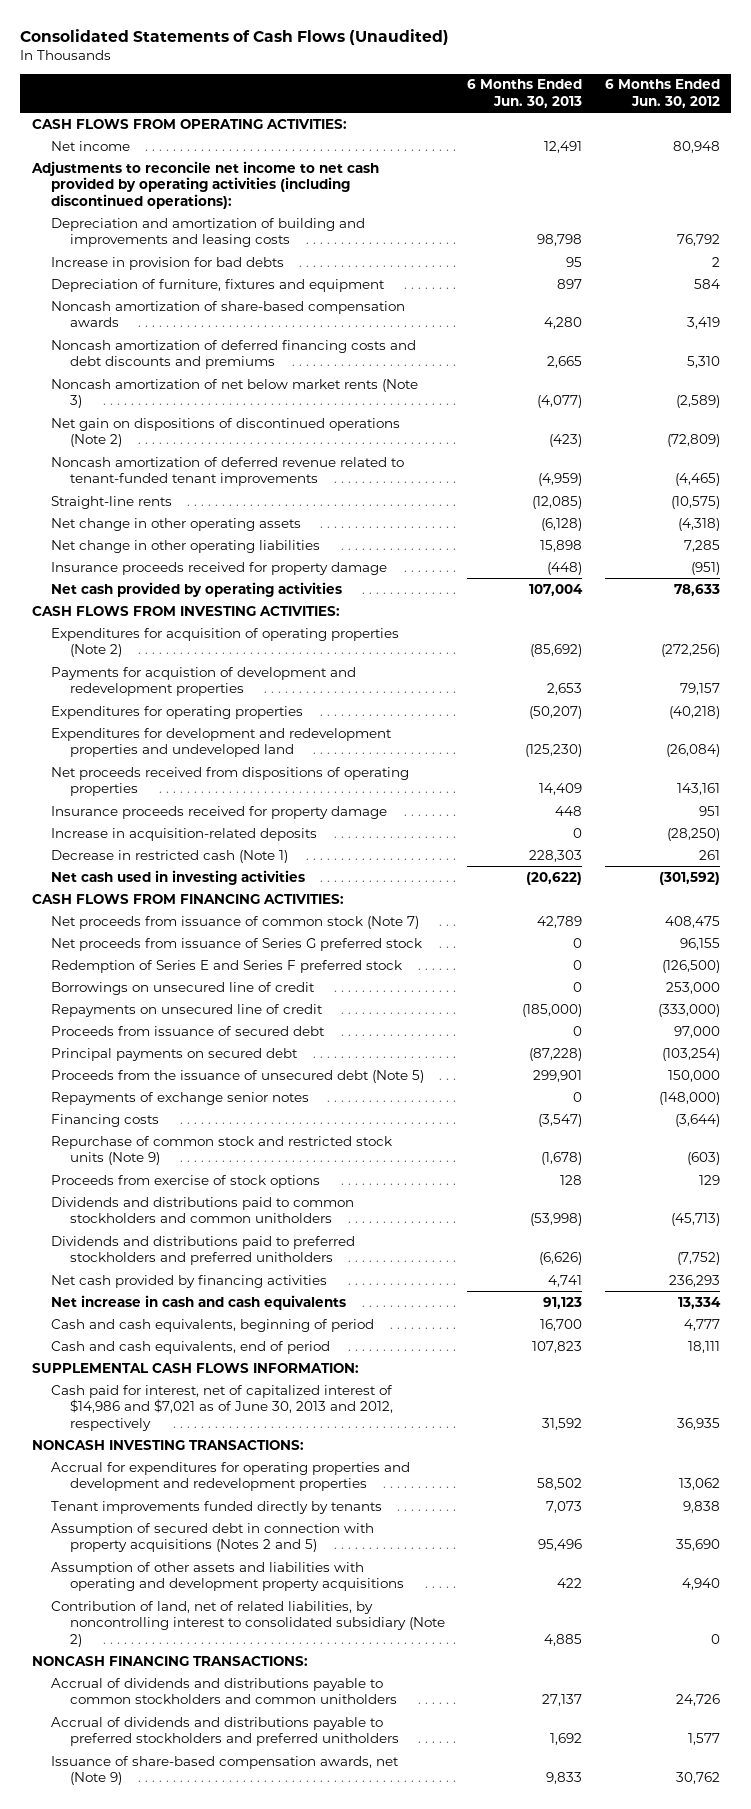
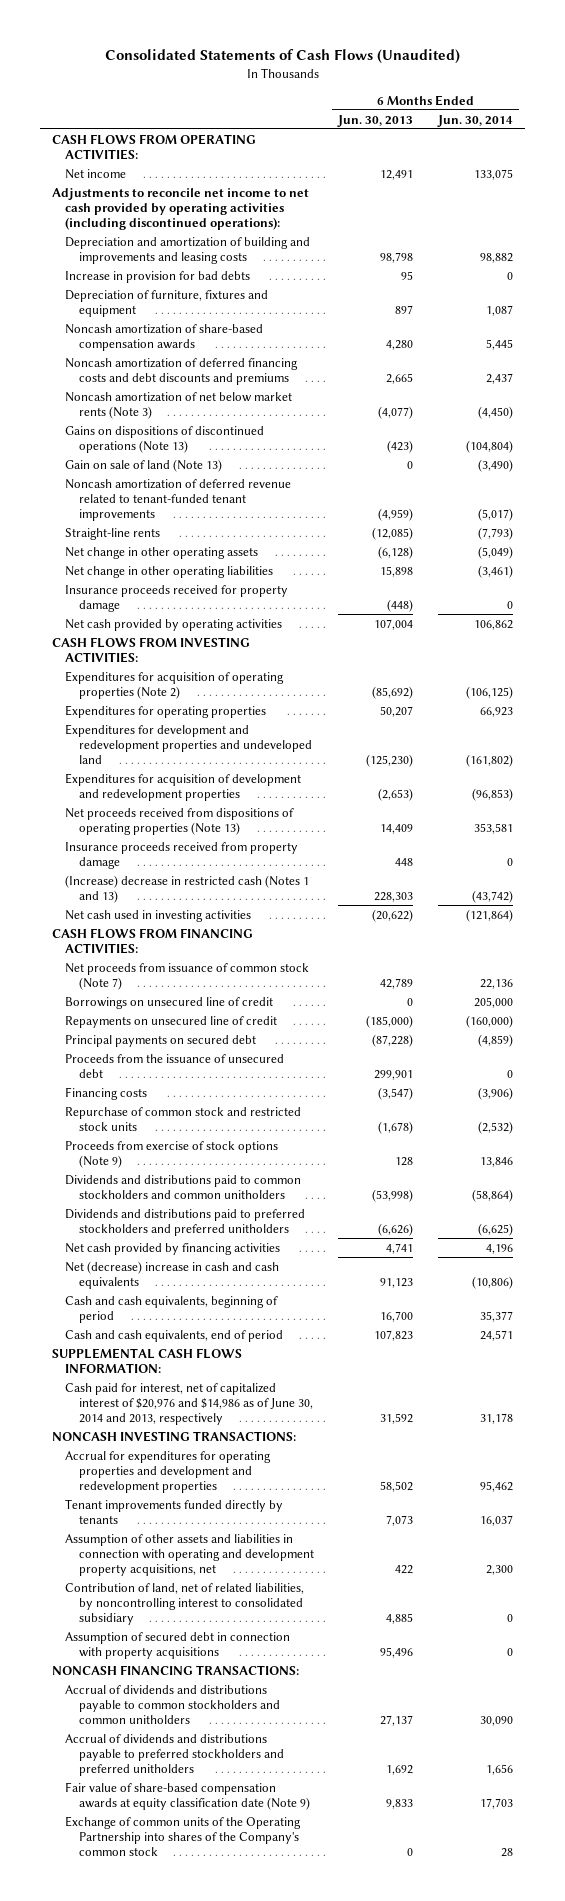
- | 6 Months Ended Jun. 30, 2013 | 6 Months Ended Jun. 30, 2012
+ | 6 Months Ended Jun. 30, 2013 | 6 Months Ended Jun. 30, 2014
- Net gain on dispositions of discontinued operations (Note 2) | (423) | (72,809)
+ Gains on dispositions of discontinued operations (Note 13) | (423) | (104,804)
+ Gain on sale of land (Note 13) | 0 | (3,490)
- Payments for acquistion of development and redevelopment properties | 2,653 | 79,157
- Expenditures for operating properties | (50,207) | (40,218)
+ Expenditures for operating properties | 50,207 | 66,923
- Net proceeds received from dispositions of operating properties | 14,409 | 143,161
- Insurance proceeds received for property damage | 448 | 951
- Increase in acquisition-related deposits | 0 | (28,250)
- Decrease in restricted cash (Note 1) | 228,303 | 261
+ Expenditures for acquisition of development and redevelopment properties | (2,653) | (96,853)
+ Net proceeds received from dispositions of operating properties (Note 13) | 14,409 | 353,581
+ Insurance proceeds received from property damage | 448 | 0
+ (Increase) decrease in restricted cash (Notes 1 and 13) | 228,303 | (43,742)
- Net proceeds from issuance of Series G preferred stock | 0 | 96,155
- Redemption of Series E and Series F preferred stock | 0 | (126,500)
- Proceeds from issuance of secured debt | 0 | 97,000
- Proceeds from the issuance of unsecured debt (Note 5) | 299,901 | 150,000
- Repayments of exchange senior notes | 0 | (148,000)
+ Proceeds from the issuance of unsecured debt | 299,901 | 0
- Repurchase of common stock and restricted stock units (Note 9) | (1,678) | (603)
- Proceeds from exercise of stock options | 128 | 129
+ Repurchase of common stock and restricted stock units | (1,678) | (2,532)
+ Proceeds from exercise of stock options (Note 9) | 128 | 13,846
- Net increase in cash and cash equivalents | 91,123 | 13,334
+ Net (decrease) increase in cash and cash equivalents | 91,123 | (10,806)
- Cash paid for interest, net of capitalized interest of $14,986 and $7,021 as of June 30, 2013 and 2012, respectively | 31,592 | 36,935
+ Cash paid for interest, net of capitalized interest of $20,976 and $14,986 as of June 30, 2014 and 2013, respectively | 31,592 | 31,178
- Assumption of secured debt in connection with property acquisitions (Notes 2 and 5) | 95,496 | 35,690
- Assumption of other assets and liabilities with operating and development property acquisitions | 422 | 4,940
- Contribution of land, net of related liabilities, by noncontrolling interest to consolidated subsidiary (Note 2) | 4,885 | 0
+ Assumption of other assets and liabilities in connection with operating and development property acquisitions, net | 422 | 2,300
+ Contribution of land, net of related liabilities, by noncontrolling interest to consolidated subsidiary | 4,885 | 0
+ Assumption of secured debt in connection with property acquisitions | 95,496 | 0
- Issuance of share-based compensation awards, net (Note 9) | 9,833 | 30,762
+ Fair value of share-based compensation awards at equity classification date (Note 9) | 9,833 | 17,703
+ Exchange of common units of the Operating Partnership into shares of the Company's common stock | 0 | 28

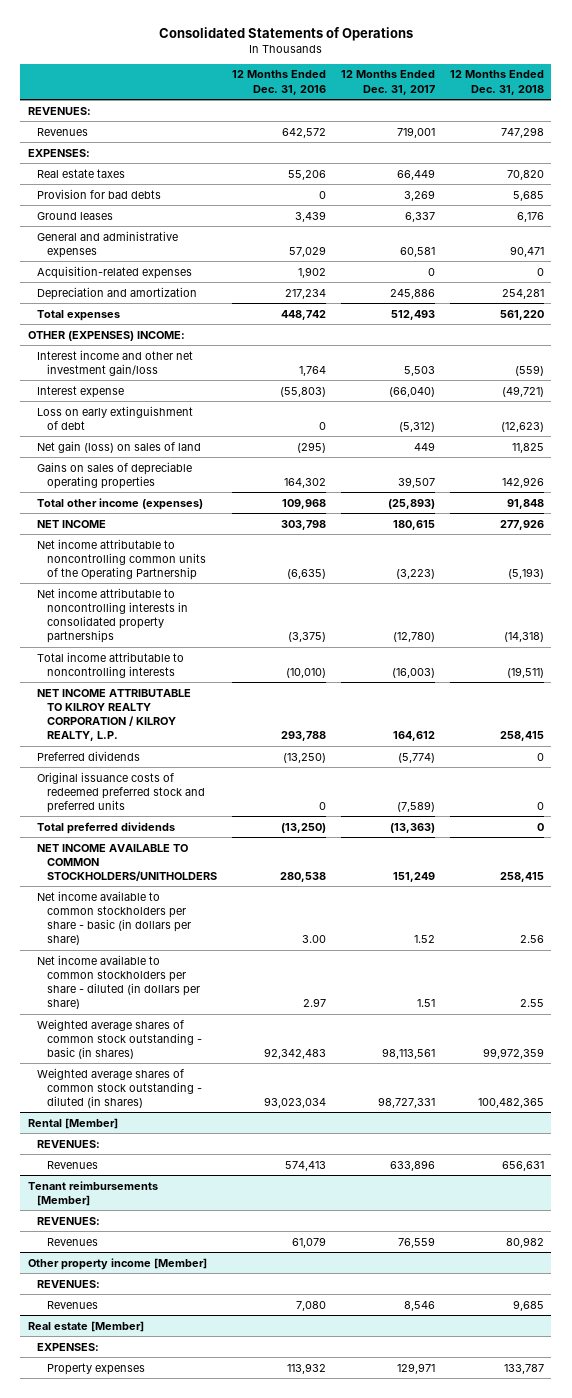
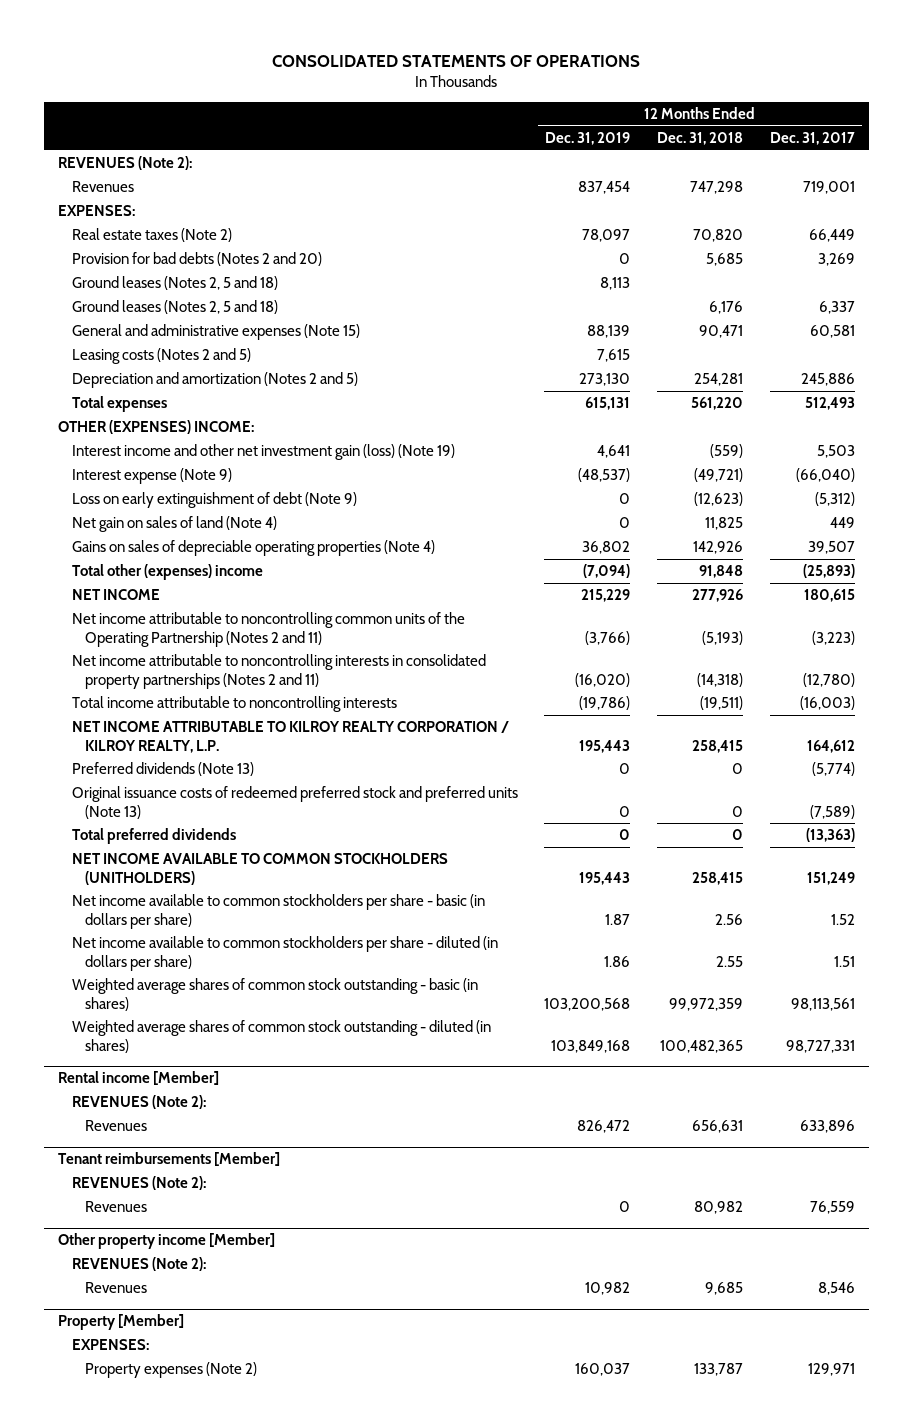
- Consolidated Statements of Operations
+ CONSOLIDATED STATEMENTS OF OPERATIONS
- | 12 Months Ended Dec. 31, 2016 | 12 Months Ended Dec. 31, 2017 | 12 Months Ended Dec. 31, 2018
+ | 12 Months Ended Dec. 31, 2019 | 12 Months Ended Dec. 31, 2018 | 12 Months Ended Dec. 31, 2017
- REVENUES:
+ REVENUES (Note 2):
- Real estate taxes | 55,206 | 66,449 | 70,820
- Provision for bad debts | 0 | 3,269 | 5,685
- Ground leases | 3,439 | 6,337 | 6,176
- General and administrative expenses | 57,029 | 60,581 | 90,471
- Acquisition-related expenses | 1,902 | 0 | 0
- Depreciation and amortization | 217,234 | 245,886 | 254,281
+ Real estate taxes (Note 2) | 78,097 | 70,820 | 66,449
+ Provision for bad debts (Notes 2 and 20) | 0 | 5,685 | 3,269
+ Ground leases (Notes 2, 5 and 18) | 8,113 | |
+ Ground leases (Notes 2, 5 and 18) | | 6,176 | 6,337
+ General and administrative expenses (Note 15) | 88,139 | 90,471 | 60,581
+ Leasing costs (Notes 2 and 5) | 7,615 | |
+ Depreciation and amortization (Notes 2 and 5) | 273,130 | 254,281 | 245,886
- Interest income and other net investment gain/loss | 1,764 | 5,503 | (559)
- Interest expense | (55,803) | (66,040) | (49,721)
- Loss on early extinguishment of debt | 0 | (5,312) | (12,623)
- Net gain (loss) on sales of land | (295) | 449 | 11,825
- Gains on sales of depreciable operating properties | 164,302 | 39,507 | 142,926
- Total other income (expenses) | 109,968 | (25,893) | 91,848
+ Interest income and other net investment gain (loss) (Note 19) | 4,641 | (559) | 5,503
+ Interest expense (Note 9) | (48,537) | (49,721) | (66,040)
+ Loss on early extinguishment of debt (Note 9) | 0 | (12,623) | (5,312)
+ Net gain on sales of land (Note 4) | 0 | 11,825 | 449
+ Gains on sales of depreciable operating properties (Note 4) | 36,802 | 142,926 | 39,507
+ Total other (expenses) income | (7,094) | 91,848 | (25,893)
- Net income attributable to noncontrolling common units of the Operating Partnership | (6,635) | (3,223) | (5,193)
- Net income attributable to noncontrolling interests in consolidated property partnerships | (3,375) | (12,780) | (14,318)
+ Net income attributable to noncontrolling common units of the Operating Partnership (Notes 2 and 11) | (3,766) | (5,193) | (3,223)
+ Net income attributable to noncontrolling interests in consolidated property partnerships (Notes 2 and 11) | (16,020) | (14,318) | (12,780)
- Preferred dividends | (13,250) | (5,774) | 0
- Original issuance costs of redeemed preferred stock and preferred units | 0 | (7,589) | 0
+ Preferred dividends (Note 13) | 0 | 0 | (5,774)
+ Original issuance costs of redeemed preferred stock and preferred units (Note 13) | 0 | 0 | (7,589)
- NET INCOME AVAILABLE TO COMMON STOCKHOLDERS/UNITHOLDERS | 280,538 | 151,249 | 258,415
+ NET INCOME AVAILABLE TO COMMON STOCKHOLDERS (UNITHOLDERS) | 195,443 | 258,415 | 151,249
- Rental [Member]
- REVENUES:
+ Rental income [Member]
+ REVENUES (Note 2):
@ Tenant reimbursements [Member]
- REVENUES:
+ REVENUES (Note 2):
@ Other property income [Member]
- REVENUES:
+ REVENUES (Note 2):
- Real estate [Member]
+ Property [Member]
- Property expenses | 113,932 | 129,971 | 133,787
+ Property expenses (Note 2) | 160,037 | 133,787 | 129,971

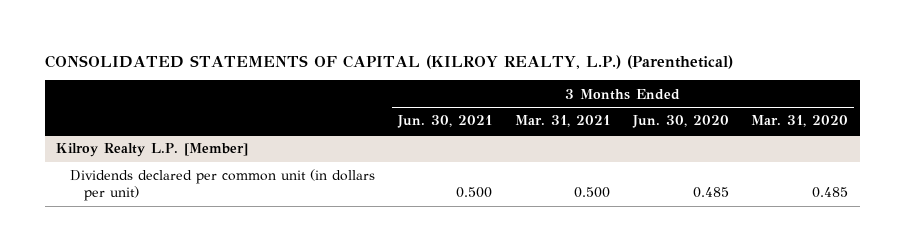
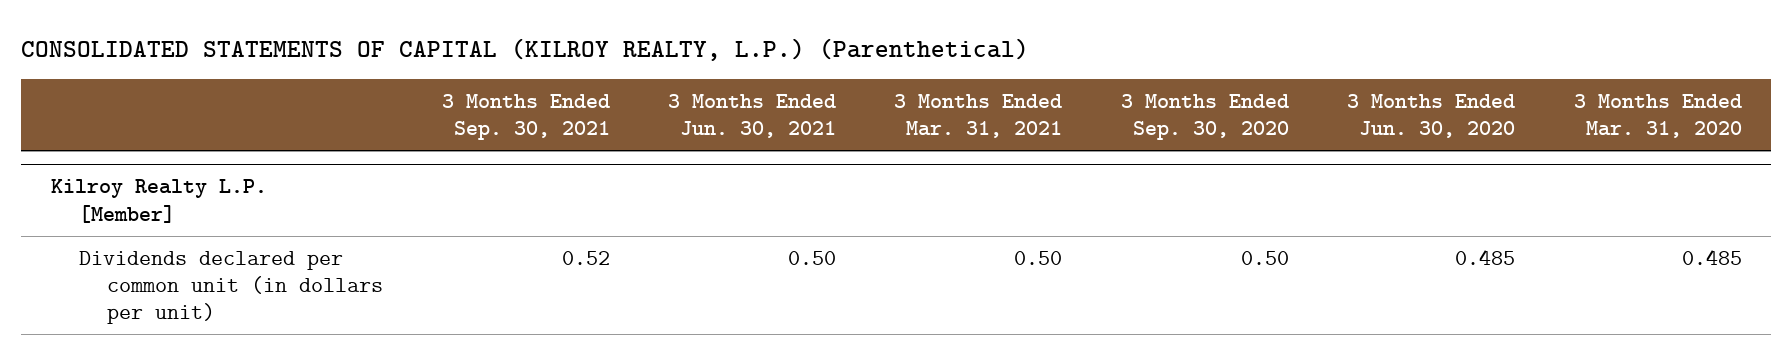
- | 3 Months Ended Jun. 30, 2021 | 3 Months Ended Mar. 31, 2021 | 3 Months Ended Jun. 30, 2020 | 3 Months Ended Mar. 31, 2020
+ | 3 Months Ended Sep. 30, 2021 | 3 Months Ended Jun. 30, 2021 | 3 Months Ended Mar. 31, 2021 | 3 Months Ended Sep. 30, 2020 | 3 Months Ended Jun. 30, 2020 | 3 Months Ended Mar. 31, 2020
@ Kilroy Realty L.P. [Member]
- Dividends declared per common unit (in dollars per unit) | 0.500 | 0.500 | 0.485 | 0.485
+ Dividends declared per common unit (in dollars per unit) | 0.52 | 0.50 | 0.50 | 0.50 | 0.485 | 0.485

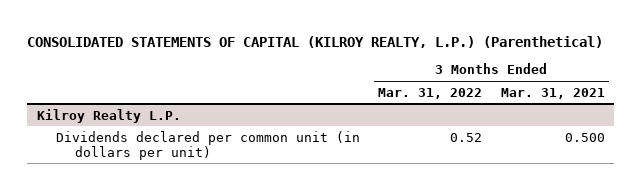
- | 3 Months Ended Sep. 30, 2021 | 3 Months Ended Jun. 30, 2021 | 3 Months Ended Mar. 31, 2021 | 3 Months Ended Sep. 30, 2020 | 3 Months Ended Jun. 30, 2020 | 3 Months Ended Mar. 31, 2020
+ | 3 Months Ended Mar. 31, 2022 | 3 Months Ended Mar. 31, 2021
- Kilroy Realty L.P. [Member]
- Dividends declared per common unit (in dollars per unit) | 0.52 | 0.50 | 0.50 | 0.50 | 0.485 | 0.485
+ Kilroy Realty L.P.
+ Dividends declared per common unit (in dollars per unit) | 0.52 | 0.500

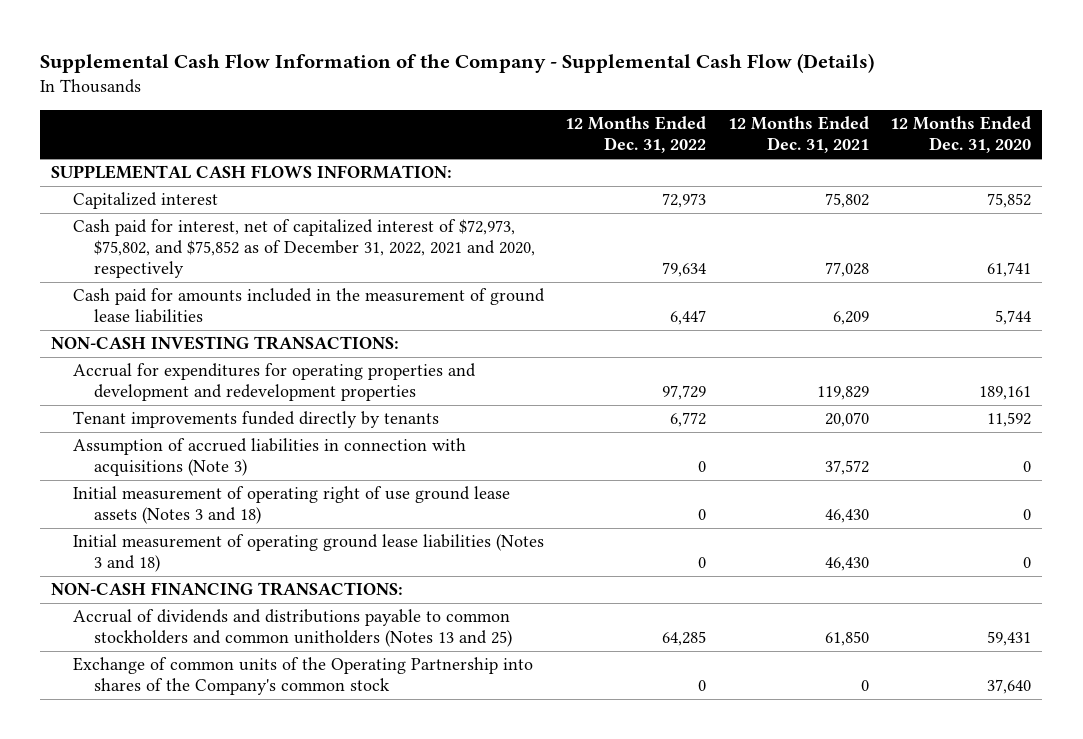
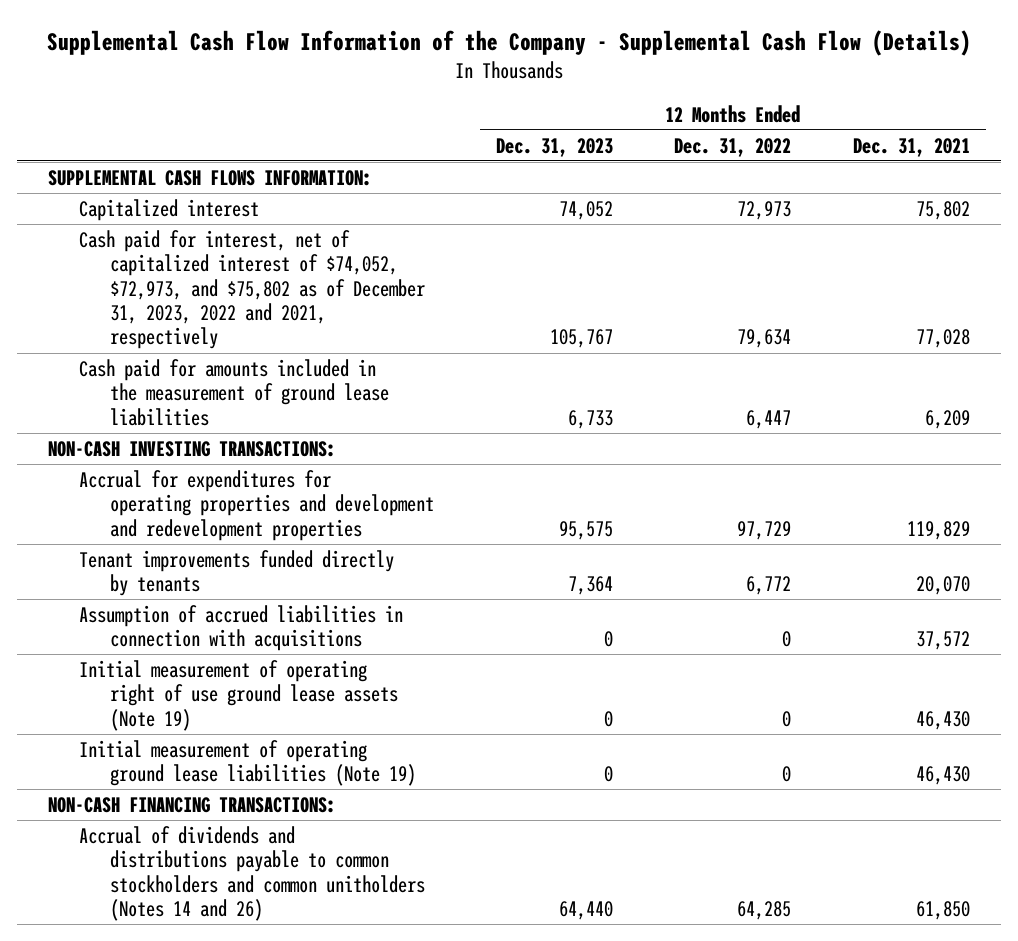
- | 12 Months Ended Dec. 31, 2022 | 12 Months Ended Dec. 31, 2021 | 12 Months Ended Dec. 31, 2020
+ | 12 Months Ended Dec. 31, 2023 | 12 Months Ended Dec. 31, 2022 | 12 Months Ended Dec. 31, 2021
- Cash paid for interest, net of capitalized interest of $72,973, $75,802, and $75,852 as of December 31, 2022, 2021 and 2020, respectively | 79,634 | 77,028 | 61,741
+ Cash paid for interest, net of capitalized interest of $74,052, $72,973, and $75,802 as of December 31, 2023, 2022 and 2021, respectively | 105,767 | 79,634 | 77,028
- Assumption of accrued liabilities in connection with acquisitions (Note 3) | 0 | 37,572 | 0
- Initial measurement of operating right of use ground lease assets (Notes 3 and 18) | 0 | 46,430 | 0
- Initial measurement of operating ground lease liabilities (Notes 3 and 18) | 0 | 46,430 | 0
+ Assumption of accrued liabilities in connection with acquisitions | 0 | 0 | 37,572
+ Initial measurement of operating right of use ground lease assets (Note 19) | 0 | 0 | 46,430
+ Initial measurement of operating ground lease liabilities (Note 19) | 0 | 0 | 46,430
- Accrual of dividends and distributions payable to common stockholders and common unitholders (Notes 13 and 25) | 64,285 | 61,850 | 59,431
- Exchange of common units of the Operating Partnership into shares of the Company's common stock | 0 | 0 | 37,640
+ Accrual of dividends and distributions payable to common stockholders and common unitholders (Notes 14 and 26) | 64,440 | 64,285 | 61,850

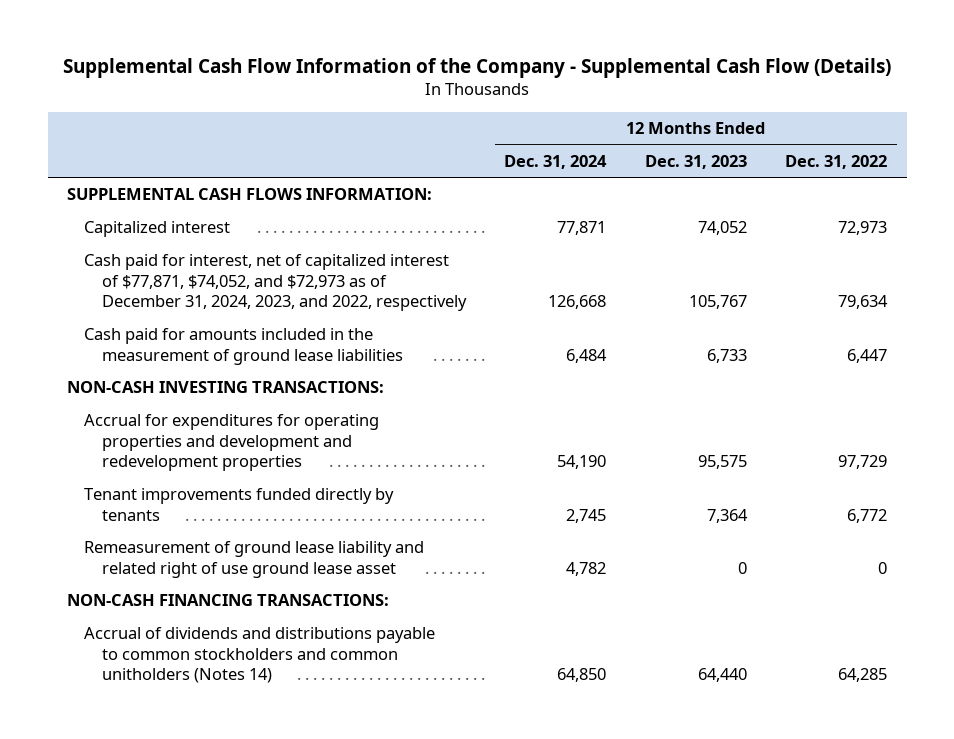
- | 12 Months Ended Dec. 31, 2023 | 12 Months Ended Dec. 31, 2022 | 12 Months Ended Dec. 31, 2021
+ | 12 Months Ended Dec. 31, 2024 | 12 Months Ended Dec. 31, 2023 | 12 Months Ended Dec. 31, 2022
- Cash paid for interest, net of capitalized interest of $74,052, $72,973, and $75,802 as of December 31, 2023, 2022 and 2021, respectively | 105,767 | 79,634 | 77,028
+ Cash paid for interest, net of capitalized interest of $77,871, $74,052, and $72,973 as of December 31, 2024, 2023, and 2022, respectively | 126,668 | 105,767 | 79,634
- Assumption of accrued liabilities in connection with acquisitions | 0 | 0 | 37,572
- Initial measurement of operating right of use ground lease assets (Note 19) | 0 | 0 | 46,430
- Initial measurement of operating ground lease liabilities (Note 19) | 0 | 0 | 46,430
+ Remeasurement of ground lease liability and related right of use ground lease asset | 4,782 | 0 | 0
- Accrual of dividends and distributions payable to common stockholders and common unitholders (Notes 14 and 26) | 64,440 | 64,285 | 61,850
+ Accrual of dividends and distributions payable to common stockholders and common unitholders (Notes 14) | 64,850 | 64,440 | 64,285

